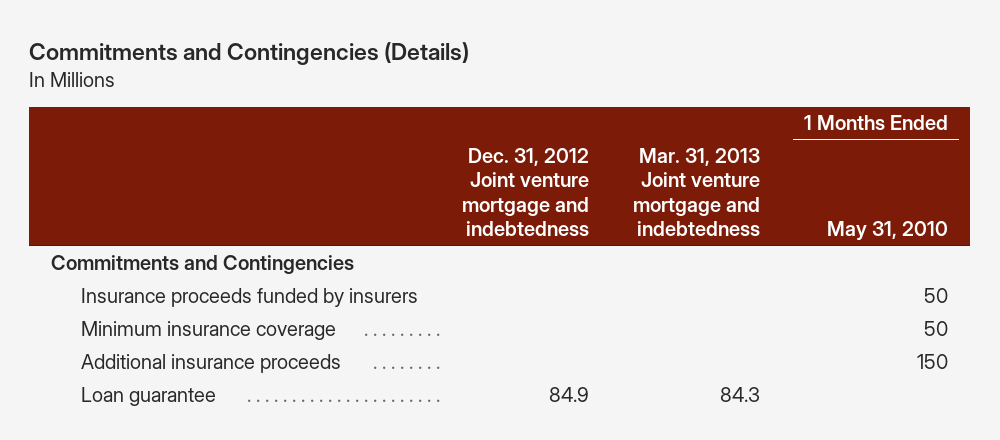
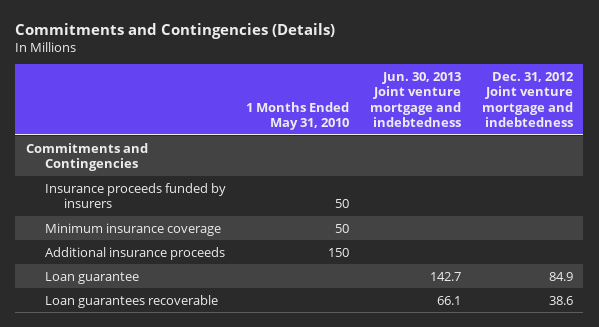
- | Dec. 31, 2012 Joint venture mortgage and indebtedness | Mar. 31, 2013 Joint venture mortgage and indebtedness | 1 Months Ended May 31, 2010
+ | 1 Months Ended May 31, 2010 | Jun. 30, 2013 Joint venture mortgage and indebtedness | Dec. 31, 2012 Joint venture mortgage and indebtedness
+ Loan guarantees recoverable | | 66.1 | 38.6

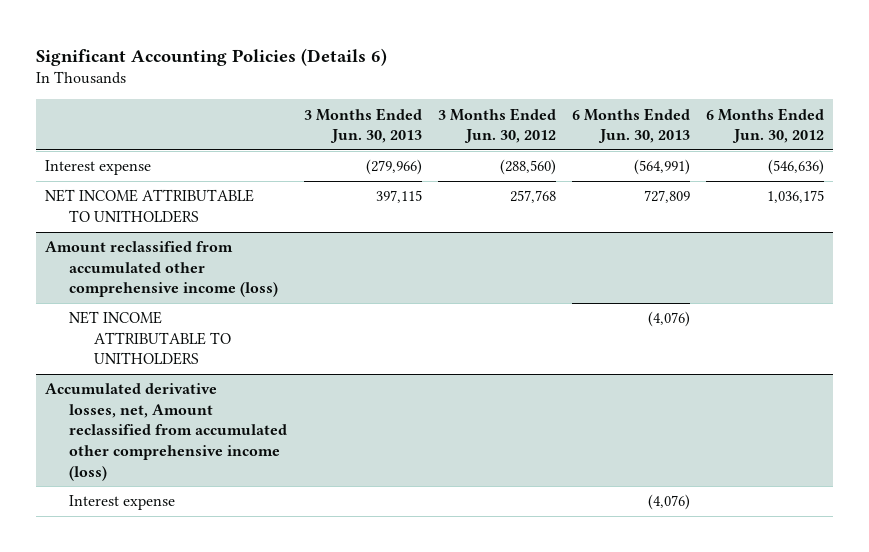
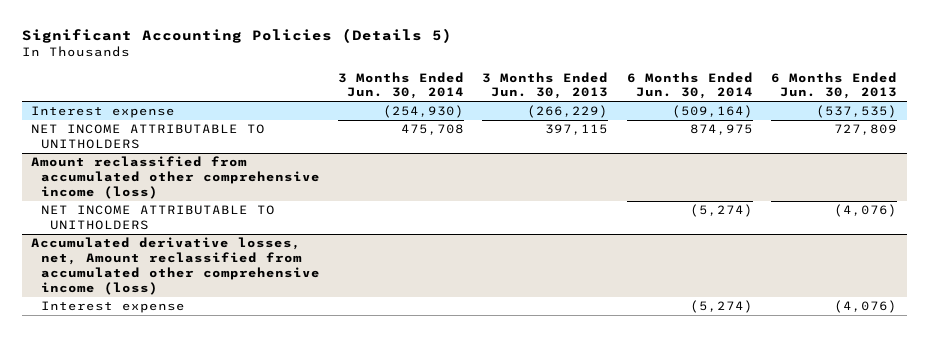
- Significant Accounting Policies (Details 6)
+ Significant Accounting Policies (Details 5)
- | 3 Months Ended Jun. 30, 2013 | 3 Months Ended Jun. 30, 2012 | 6 Months Ended Jun. 30, 2013 | 6 Months Ended Jun. 30, 2012
+ | 3 Months Ended Jun. 30, 2014 | 3 Months Ended Jun. 30, 2013 | 6 Months Ended Jun. 30, 2014 | 6 Months Ended Jun. 30, 2013
- Interest expense | (279,966) | (288,560) | (564,991) | (546,636)
+ Interest expense | (254,930) | (266,229) | (509,164) | (537,535)

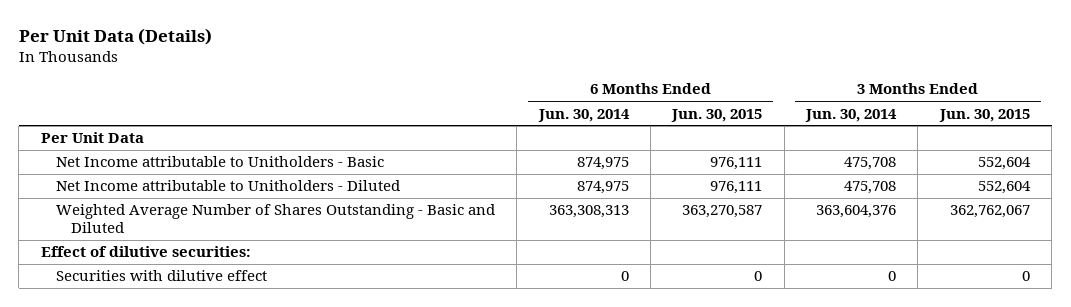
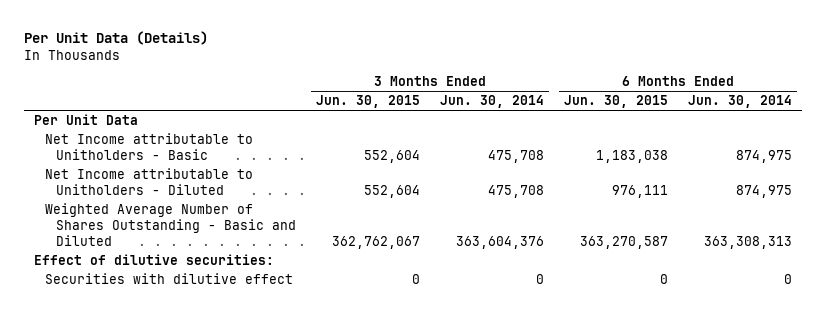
- | 6 Months Ended Jun. 30, 2014 | 6 Months Ended Jun. 30, 2015 | 3 Months Ended Jun. 30, 2014 | 3 Months Ended Jun. 30, 2015
+ | 3 Months Ended Jun. 30, 2015 | 3 Months Ended Jun. 30, 2014 | 6 Months Ended Jun. 30, 2015 | 6 Months Ended Jun. 30, 2014
- Net Income attributable to Unitholders - Basic | 874,975 | 976,111 | 475,708 | 552,604
+ Net Income attributable to Unitholders - Basic | 552,604 | 475,708 | 1,183,038 | 874,975

